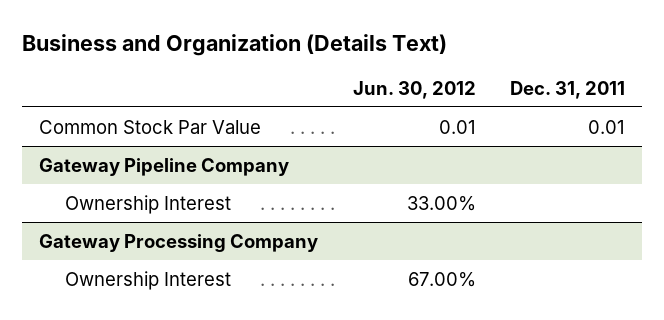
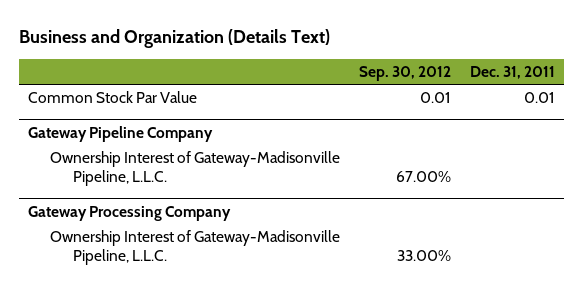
- | Jun. 30, 2012 | Dec. 31, 2011
+ | Sep. 30, 2012 | Dec. 31, 2011
@ Gateway Pipeline Company
- Ownership Interest | 33.00% |
+ Ownership Interest of Gateway-Madisonville Pipeline, L.L.C. | 67.00% |
@ Gateway Processing Company
- Ownership Interest | 67.00% |
+ Ownership Interest of Gateway-Madisonville Pipeline, L.L.C. | 33.00% |

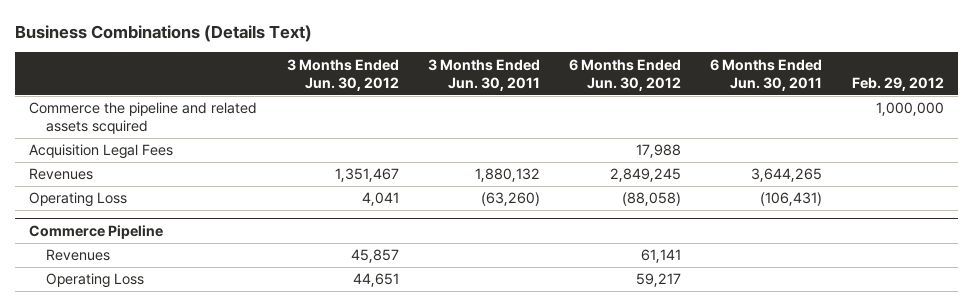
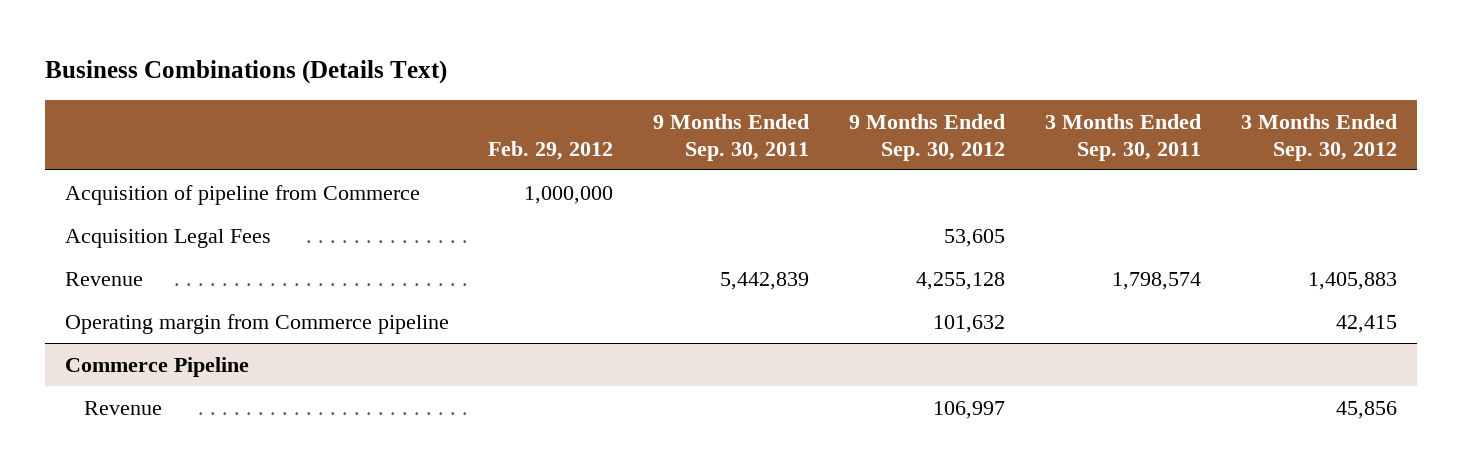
- | 3 Months Ended Jun. 30, 2012 | 3 Months Ended Jun. 30, 2011 | 6 Months Ended Jun. 30, 2012 | 6 Months Ended Jun. 30, 2011 | Feb. 29, 2012
+ | Feb. 29, 2012 | 9 Months Ended Sep. 30, 2011 | 9 Months Ended Sep. 30, 2012 | 3 Months Ended Sep. 30, 2011 | 3 Months Ended Sep. 30, 2012
- Commerce the pipeline and related assets scquired | | | | | 1,000,000
+ Acquisition of pipeline from Commerce | 1,000,000 | | | |
- Revenues | 1,351,467 | 1,880,132 | 2,849,245 | 3,644,265 |
- Operating Loss | 4,041 | (63,260) | (88,058) | (106,431) |
+ Revenue | | 5,442,839 | 4,255,128 | 1,798,574 | 1,405,883
+ Operating margin from Commerce pipeline | | | 101,632 | | 42,415
@ Commerce Pipeline
- Revenues | 45,857 | | 61,141 | |
- Operating Loss | 44,651 | | 59,217 | |
+ Revenue | | | 106,997 | | 45,856

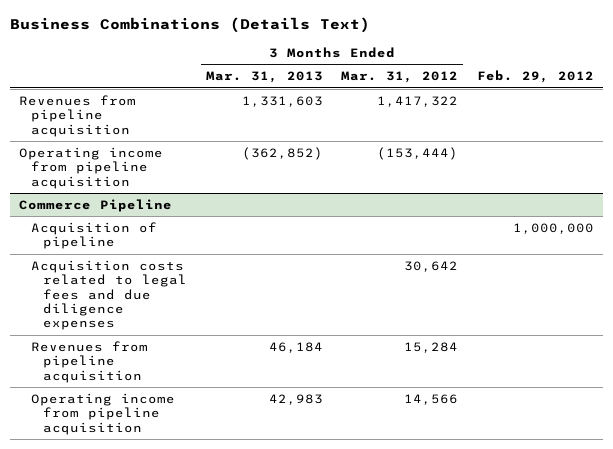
- | Feb. 29, 2012 | 9 Months Ended Sep. 30, 2011 | 9 Months Ended Sep. 30, 2012 | 3 Months Ended Sep. 30, 2011 | 3 Months Ended Sep. 30, 2012
+ | 3 Months Ended Mar. 31, 2013 | 3 Months Ended Mar. 31, 2012 | Feb. 29, 2012
- Acquisition of pipeline from Commerce | 1,000,000 | | | |
- Acquisition Legal Fees | | | 53,605 | |
- Revenue | | 5,442,839 | 4,255,128 | 1,798,574 | 1,405,883
- Operating margin from Commerce pipeline | | | 101,632 | | 42,415
+ Revenues from pipeline acquisition | 1,331,603 | 1,417,322 |
+ Operating income from pipeline acquisition | (362,852) | (153,444) |
@ Commerce Pipeline
- Revenue | | | 106,997 | | 45,856
+ Acquisition of pipeline | | | 1,000,000
+ Acquisition costs related to legal fees and due diligence expenses | | 30,642 |
+ Revenues from pipeline acquisition | 46,184 | 15,284 |
+ Operating income from pipeline acquisition | 42,983 | 14,566 |

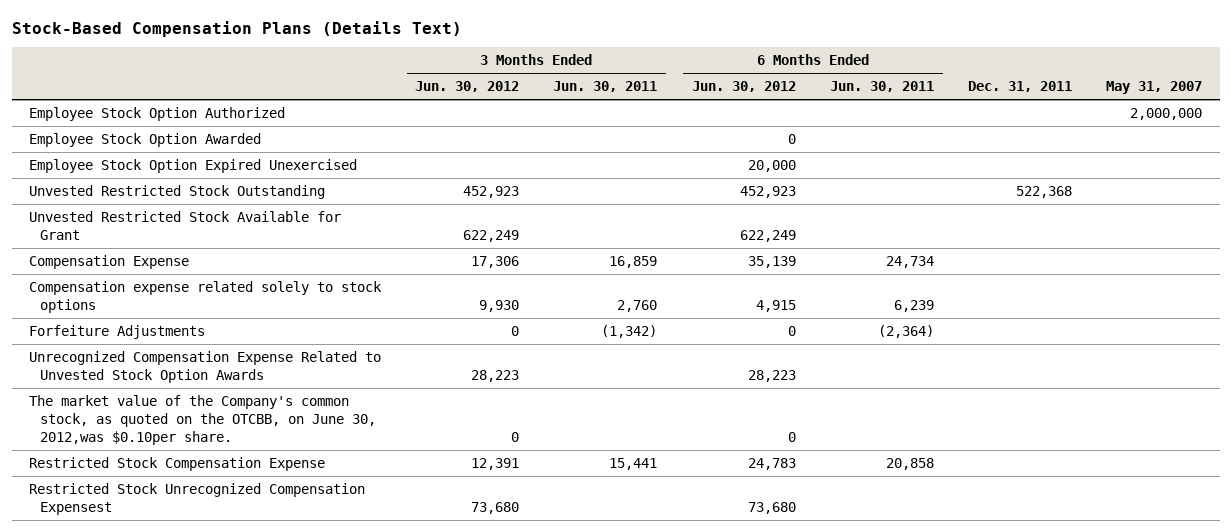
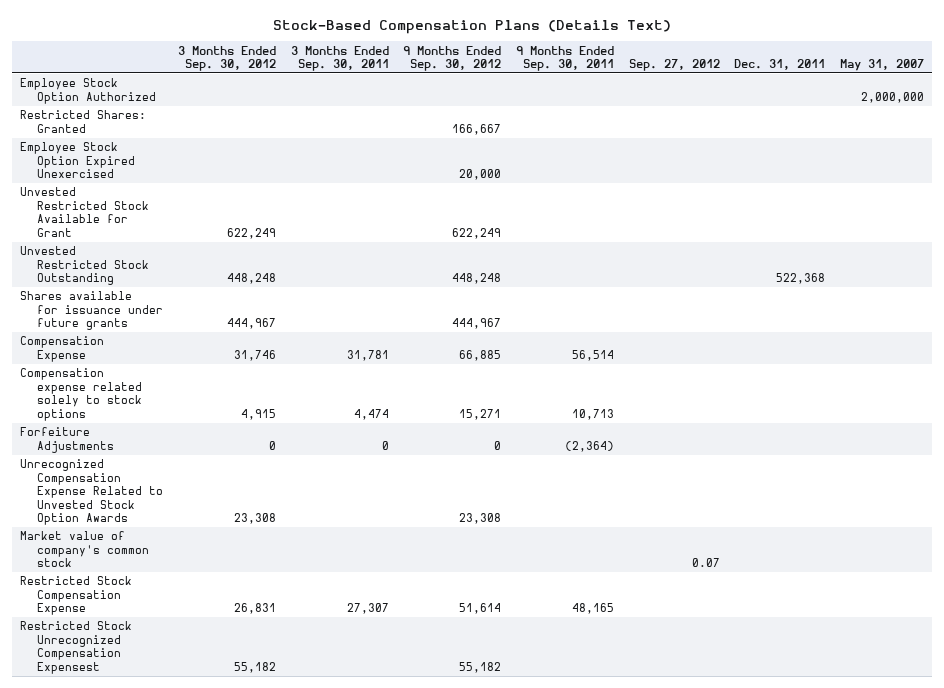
- | 3 Months Ended Jun. 30, 2012 | 3 Months Ended Jun. 30, 2011 | 6 Months Ended Jun. 30, 2012 | 6 Months Ended Jun. 30, 2011 | Dec. 31, 2011 | May 31, 2007
+ | 3 Months Ended Sep. 30, 2012 | 3 Months Ended Sep. 30, 2011 | 9 Months Ended Sep. 30, 2012 | 9 Months Ended Sep. 30, 2011 | Sep. 27, 2012 | Dec. 31, 2011 | May 31, 2007
- Employee Stock Option Awarded | | | 0 | | |
+ Restricted Shares: Granted | | | 166,667 | | | |
moved down: Unvested Restricted Stock Outstanding | 448,248 | | 448,248 | | | 522,368 |
+ Shares available for issuance under future grants | 444,967 | | 444,967 | | | |
- The market value of the Company's common stock, as quoted on the OTCBB, on June 30, 2012,was $0.10per share. | 0 | | 0 | | |
+ Market value of company's common stock | | | | | 0.07 | |

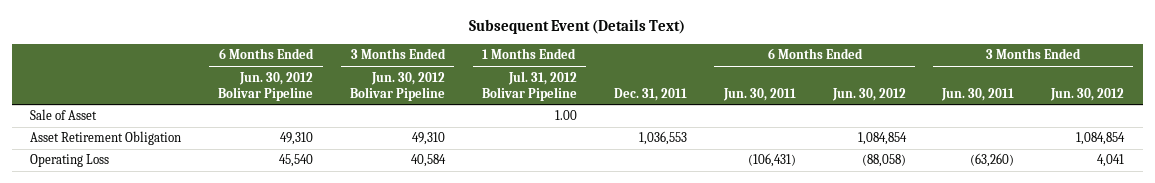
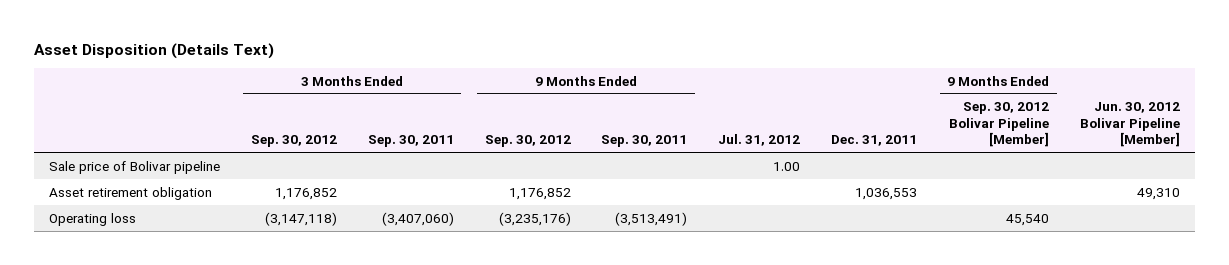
- Subsequent Event (Details Text)
+ Asset Disposition (Details Text)
- | 6 Months Ended Jun. 30, 2012 Bolivar Pipeline | 3 Months Ended Jun. 30, 2012 Bolivar Pipeline | 1 Months Ended Jul. 31, 2012 Bolivar Pipeline | Dec. 31, 2011 | 6 Months Ended Jun. 30, 2011 | 6 Months Ended Jun. 30, 2012 | 3 Months Ended Jun. 30, 2011 | 3 Months Ended Jun. 30, 2012
+ | 3 Months Ended Sep. 30, 2012 | 3 Months Ended Sep. 30, 2011 | 9 Months Ended Sep. 30, 2012 | 9 Months Ended Sep. 30, 2011 | Jul. 31, 2012 | Dec. 31, 2011 | 9 Months Ended Sep. 30, 2012 Bolivar Pipeline [Member] | Jun. 30, 2012 Bolivar Pipeline [Member]
- Sale of Asset | | | 1.00 | | | | |
- Asset Retirement Obligation | 49,310 | 49,310 | | 1,036,553 | | 1,084,854 | | 1,084,854
- Operating Loss | 45,540 | 40,584 | | | (106,431) | (88,058) | (63,260) | 4,041
+ Sale price of Bolivar pipeline | | | | | 1.00 | | |
+ Asset retirement obligation | 1,176,852 | | 1,176,852 | | | 1,036,553 | | 49,310
+ Operating loss | (3,147,118) | (3,407,060) | (3,235,176) | (3,513,491) | | | 45,540 |

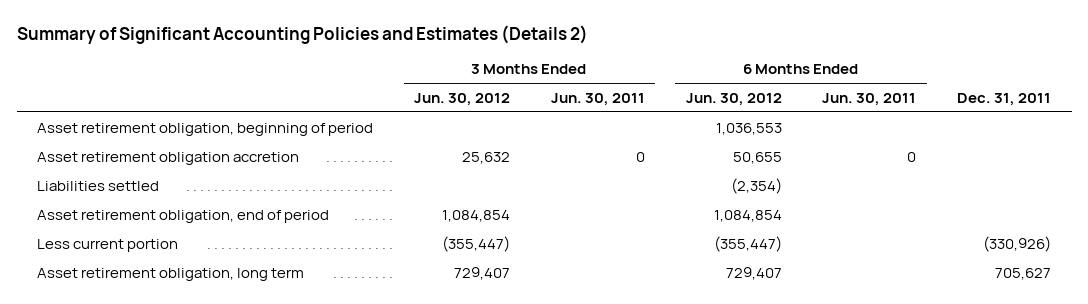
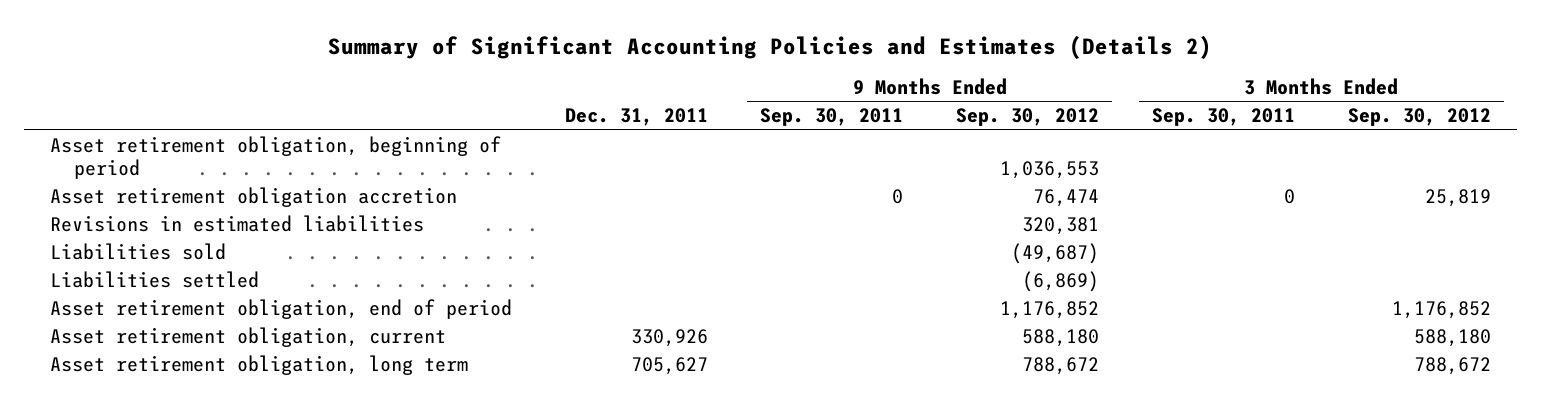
- | 3 Months Ended Jun. 30, 2012 | 3 Months Ended Jun. 30, 2011 | 6 Months Ended Jun. 30, 2012 | 6 Months Ended Jun. 30, 2011 | Dec. 31, 2011
+ | Dec. 31, 2011 | 9 Months Ended Sep. 30, 2011 | 9 Months Ended Sep. 30, 2012 | 3 Months Ended Sep. 30, 2011 | 3 Months Ended Sep. 30, 2012
+ Revisions in estimated liabilities | | | 320,381 | |
+ Liabilities sold | | | (49,687) | |
- Less current portion | (355,447) | | (355,447) | | (330,926)
+ Asset retirement obligation, current | 330,926 | | 588,180 | | 588,180

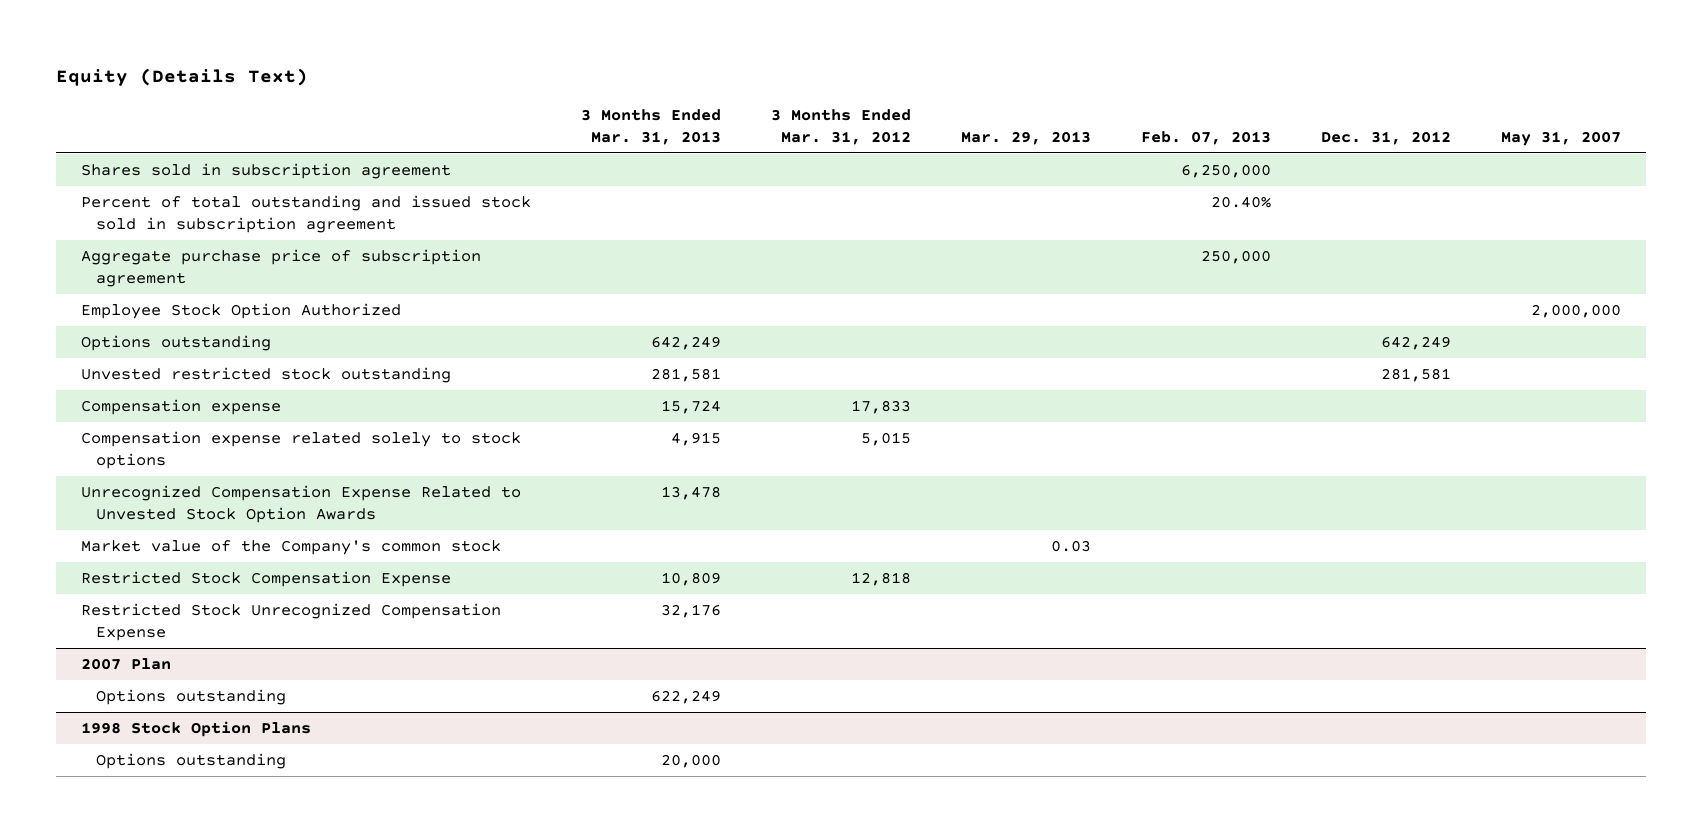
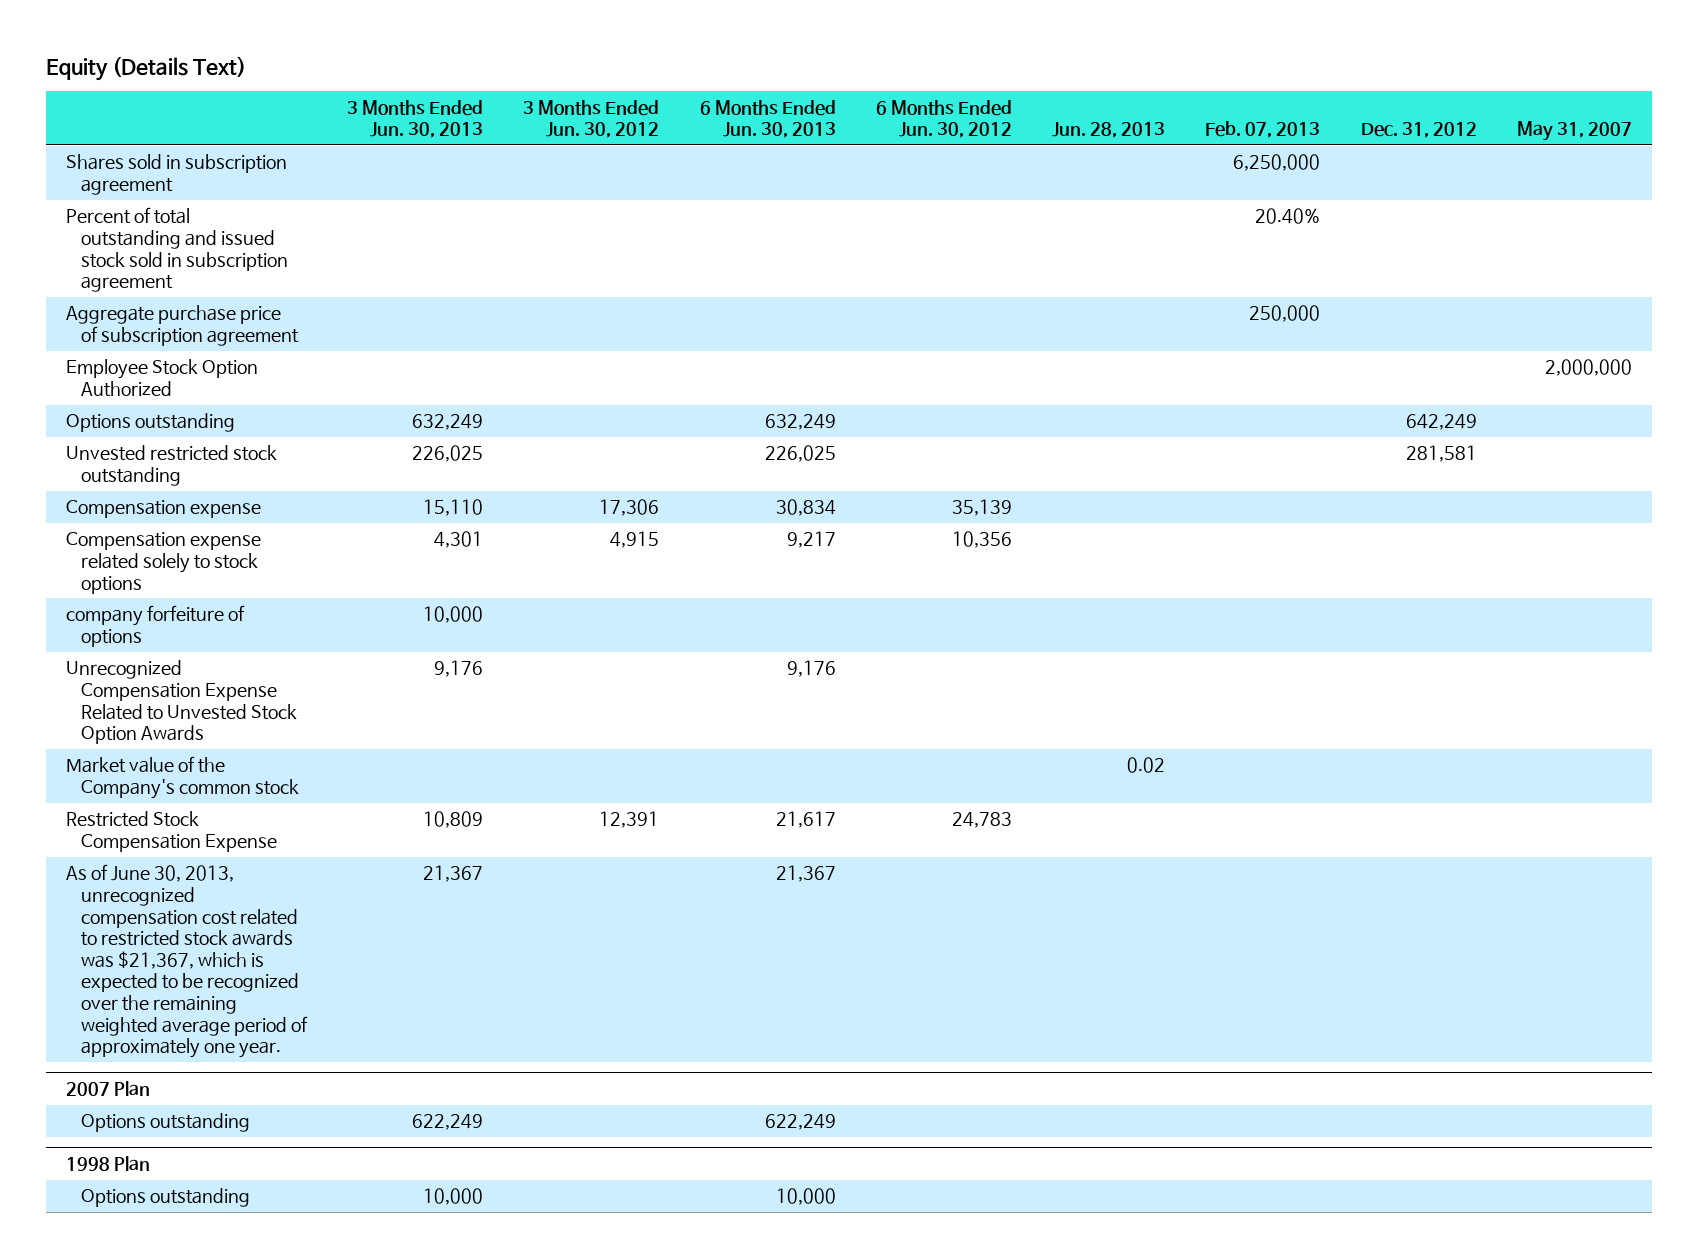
- | 3 Months Ended Mar. 31, 2013 | 3 Months Ended Mar. 31, 2012 | Mar. 29, 2013 | Feb. 07, 2013 | Dec. 31, 2012 | May 31, 2007
+ | 3 Months Ended Jun. 30, 2013 | 3 Months Ended Jun. 30, 2012 | 6 Months Ended Jun. 30, 2013 | 6 Months Ended Jun. 30, 2012 | Jun. 28, 2013 | Feb. 07, 2013 | Dec. 31, 2012 | May 31, 2007
+ company forfeiture of options | 10,000 | | | | | | |
- Restricted Stock Unrecognized Compensation Expense | 32,176 | | | | |
+ As of June 30, 2013, unrecognized compensation cost related to restricted stock awards was $21,367, which is expected to be recognized over the remaining weighted average period of approximately one year. | 21,367 | | 21,367 | | | | |
- 1998 Stock Option Plans
+ 1998 Plan

